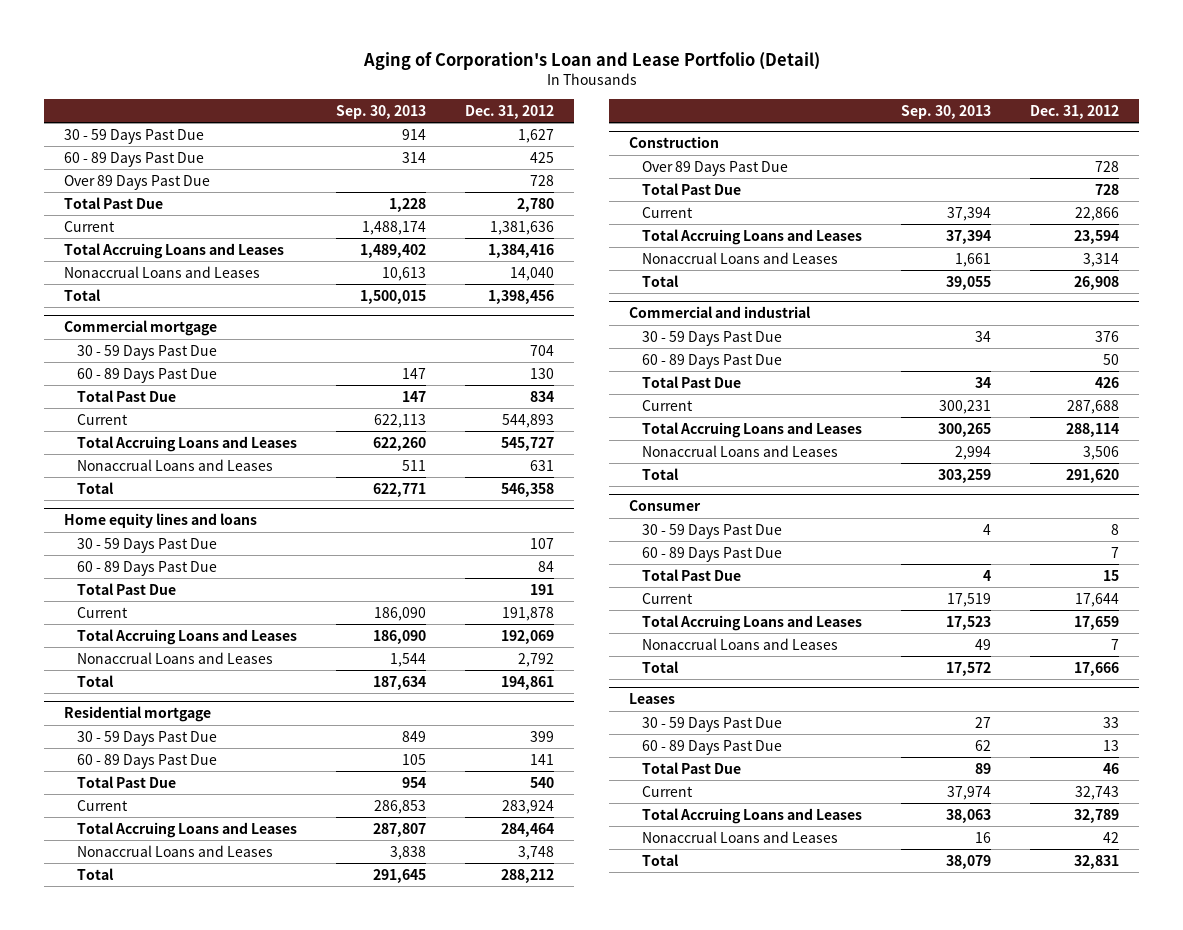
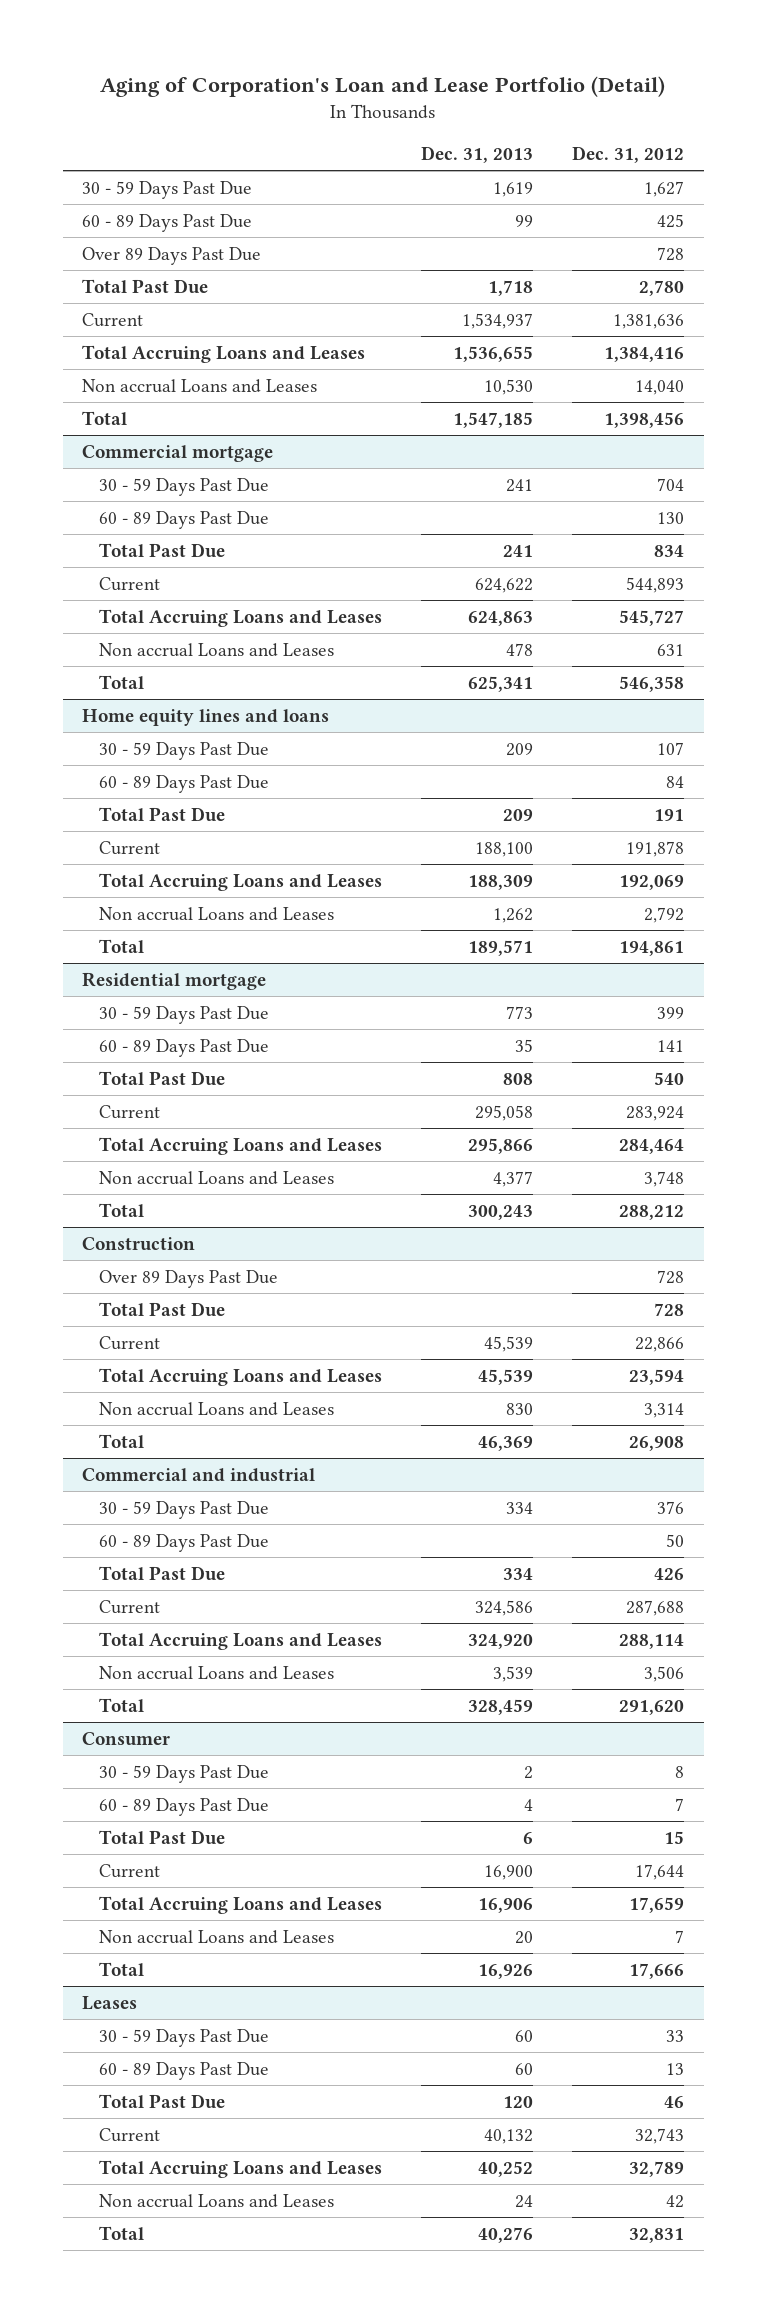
- | Sep. 30, 2013 | Dec. 31, 2012
+ | Dec. 31, 2013 | Dec. 31, 2012
- Nonaccrual Loans and Leases | 10,613 | 14,040
+ Non accrual Loans and Leases | 10,530 | 14,040
@ Commercial mortgage
- Nonaccrual Loans and Leases | 511 | 631
+ Non accrual Loans and Leases | 478 | 631
@ Home equity lines and loans
- Nonaccrual Loans and Leases | 1,544 | 2,792
+ Non accrual Loans and Leases | 1,262 | 2,792
@ Residential mortgage
- Nonaccrual Loans and Leases | 3,838 | 3,748
+ Non accrual Loans and Leases | 4,377 | 3,748
@ Construction
- Nonaccrual Loans and Leases | 1,661 | 3,314
+ Non accrual Loans and Leases | 830 | 3,314
@ Commercial and industrial
- Nonaccrual Loans and Leases | 2,994 | 3,506
+ Non accrual Loans and Leases | 3,539 | 3,506
@ Consumer
- Nonaccrual Loans and Leases | 49 | 7
+ Non accrual Loans and Leases | 20 | 7
@ Leases
- Nonaccrual Loans and Leases | 16 | 42
+ Non accrual Loans and Leases | 24 | 42

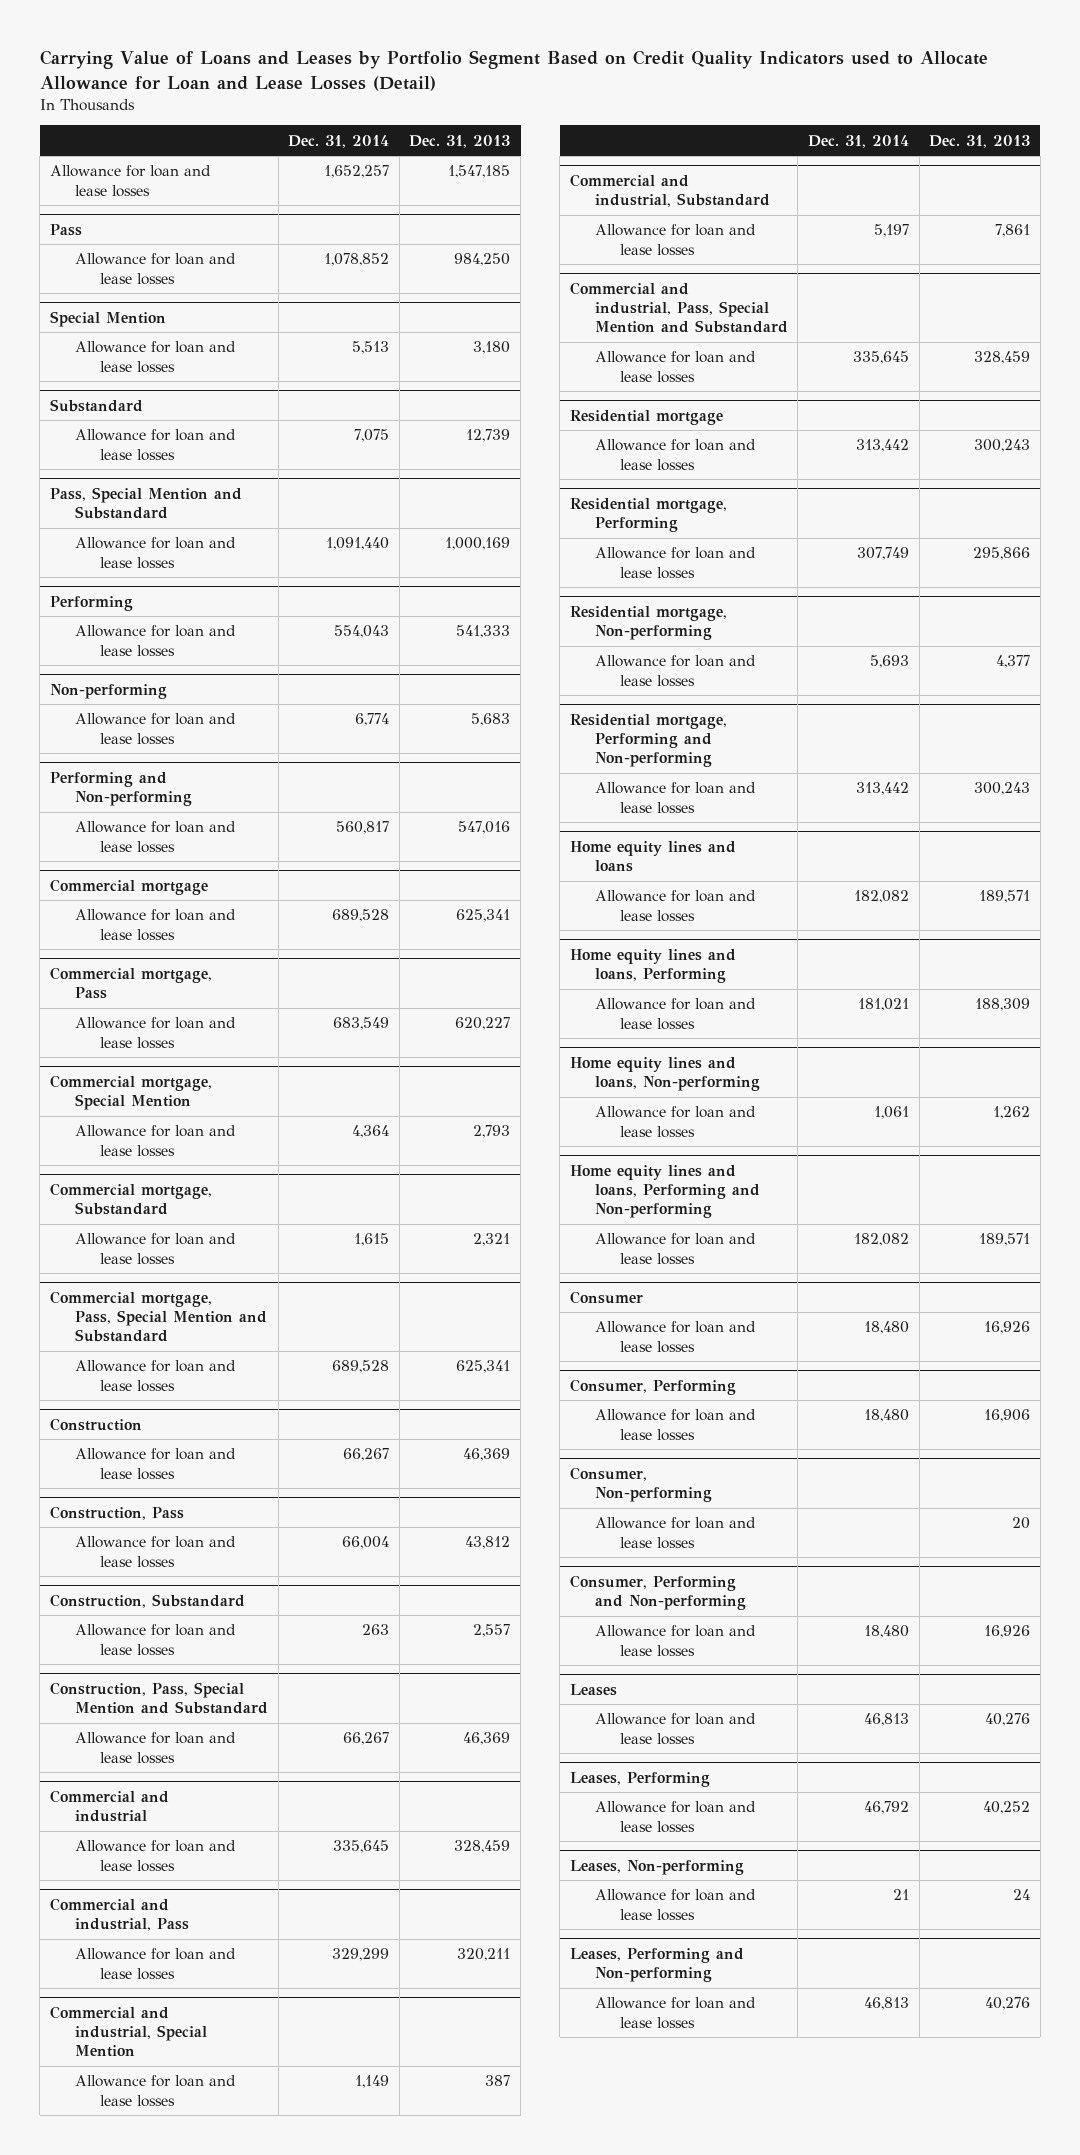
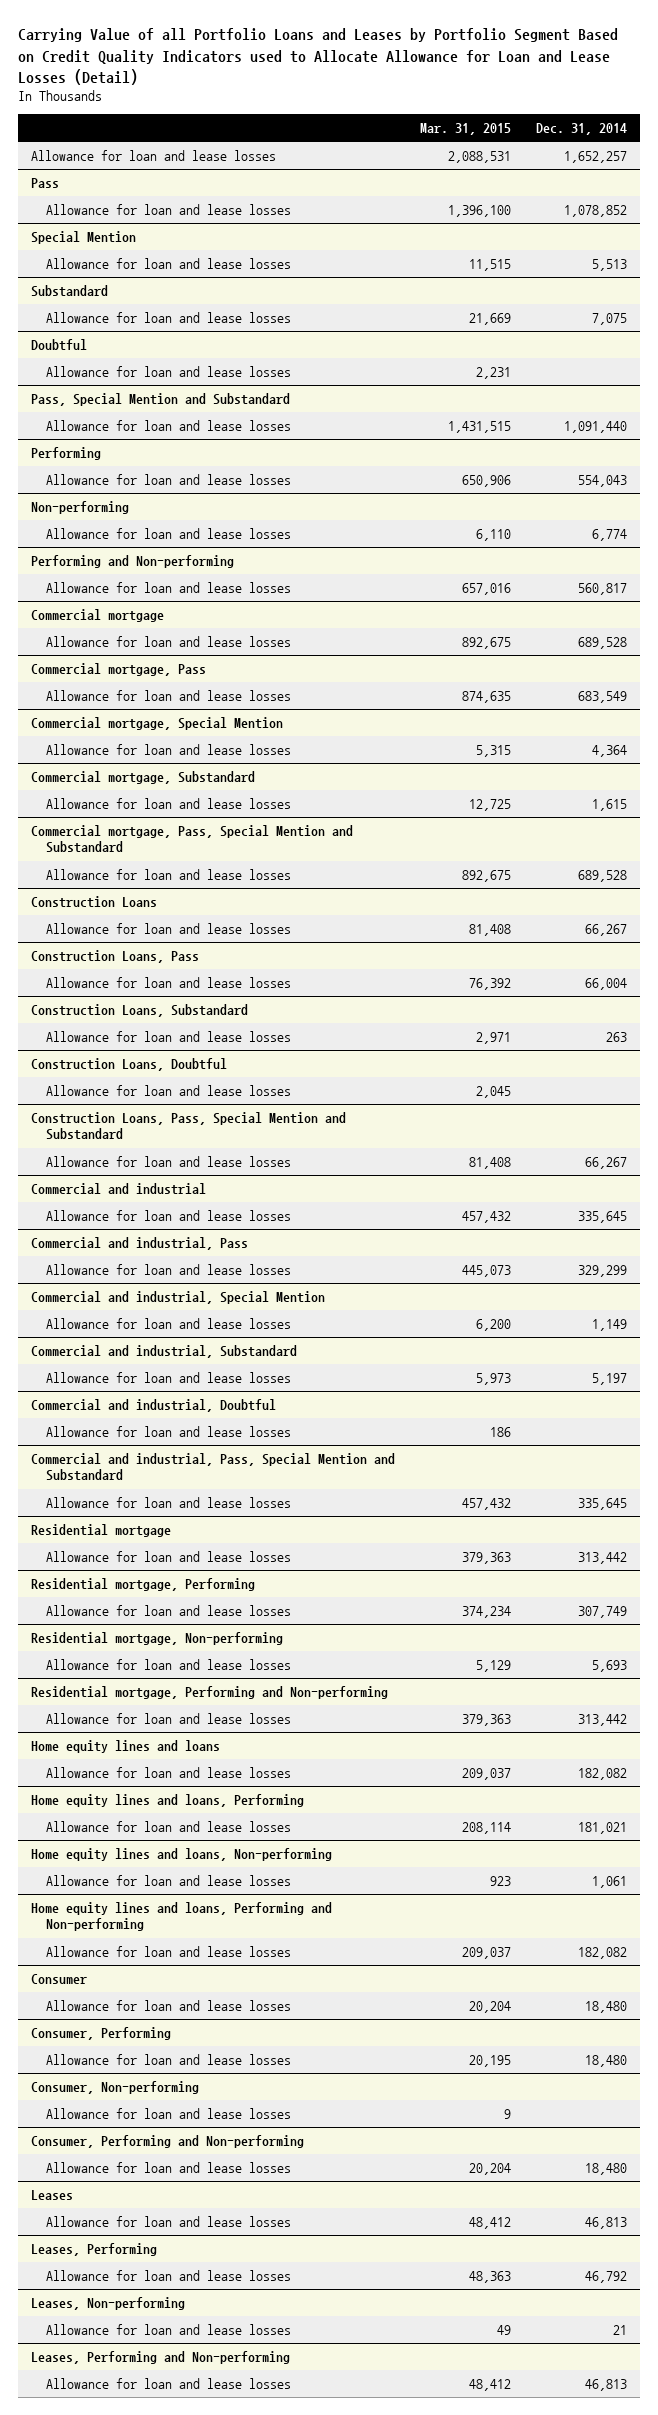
- Carrying Value of Loans and Leases by Portfolio Segment Based on Credit Quality Indicators used to Allocate Allowance for Loan and Lease Losses (Detail)
+ Carrying Value of all Portfolio Loans and Leases by Portfolio Segment Based on Credit Quality Indicators used to Allocate Allowance for Loan and Lease Losses (Detail)
- | Dec. 31, 2014 | Dec. 31, 2013
+ | Mar. 31, 2015 | Dec. 31, 2014
+ Doubtful
+ Allowance for loan and lease losses | 2,231 |
- Construction
+ Construction Loans
- Construction, Pass
+ Construction Loans, Pass
- Construction, Substandard
+ Construction Loans, Substandard
- Construction, Pass, Special Mention and Substandard
+ Construction Loans, Doubtful
+ Allowance for loan and lease losses | 2,045 |
+ Construction Loans, Pass, Special Mention and Substandard
+ Commercial and industrial, Doubtful
+ Allowance for loan and lease losses | 186 |

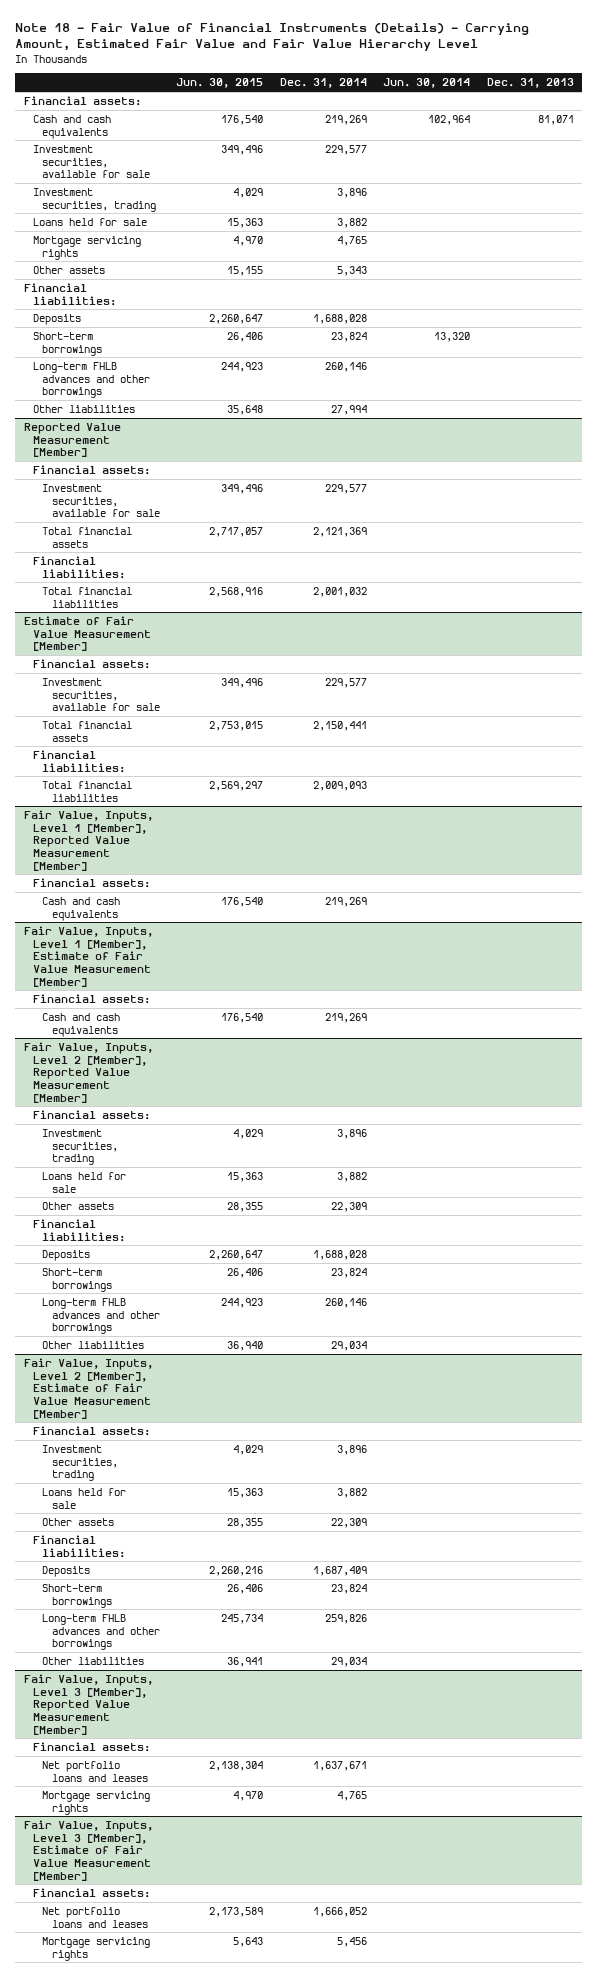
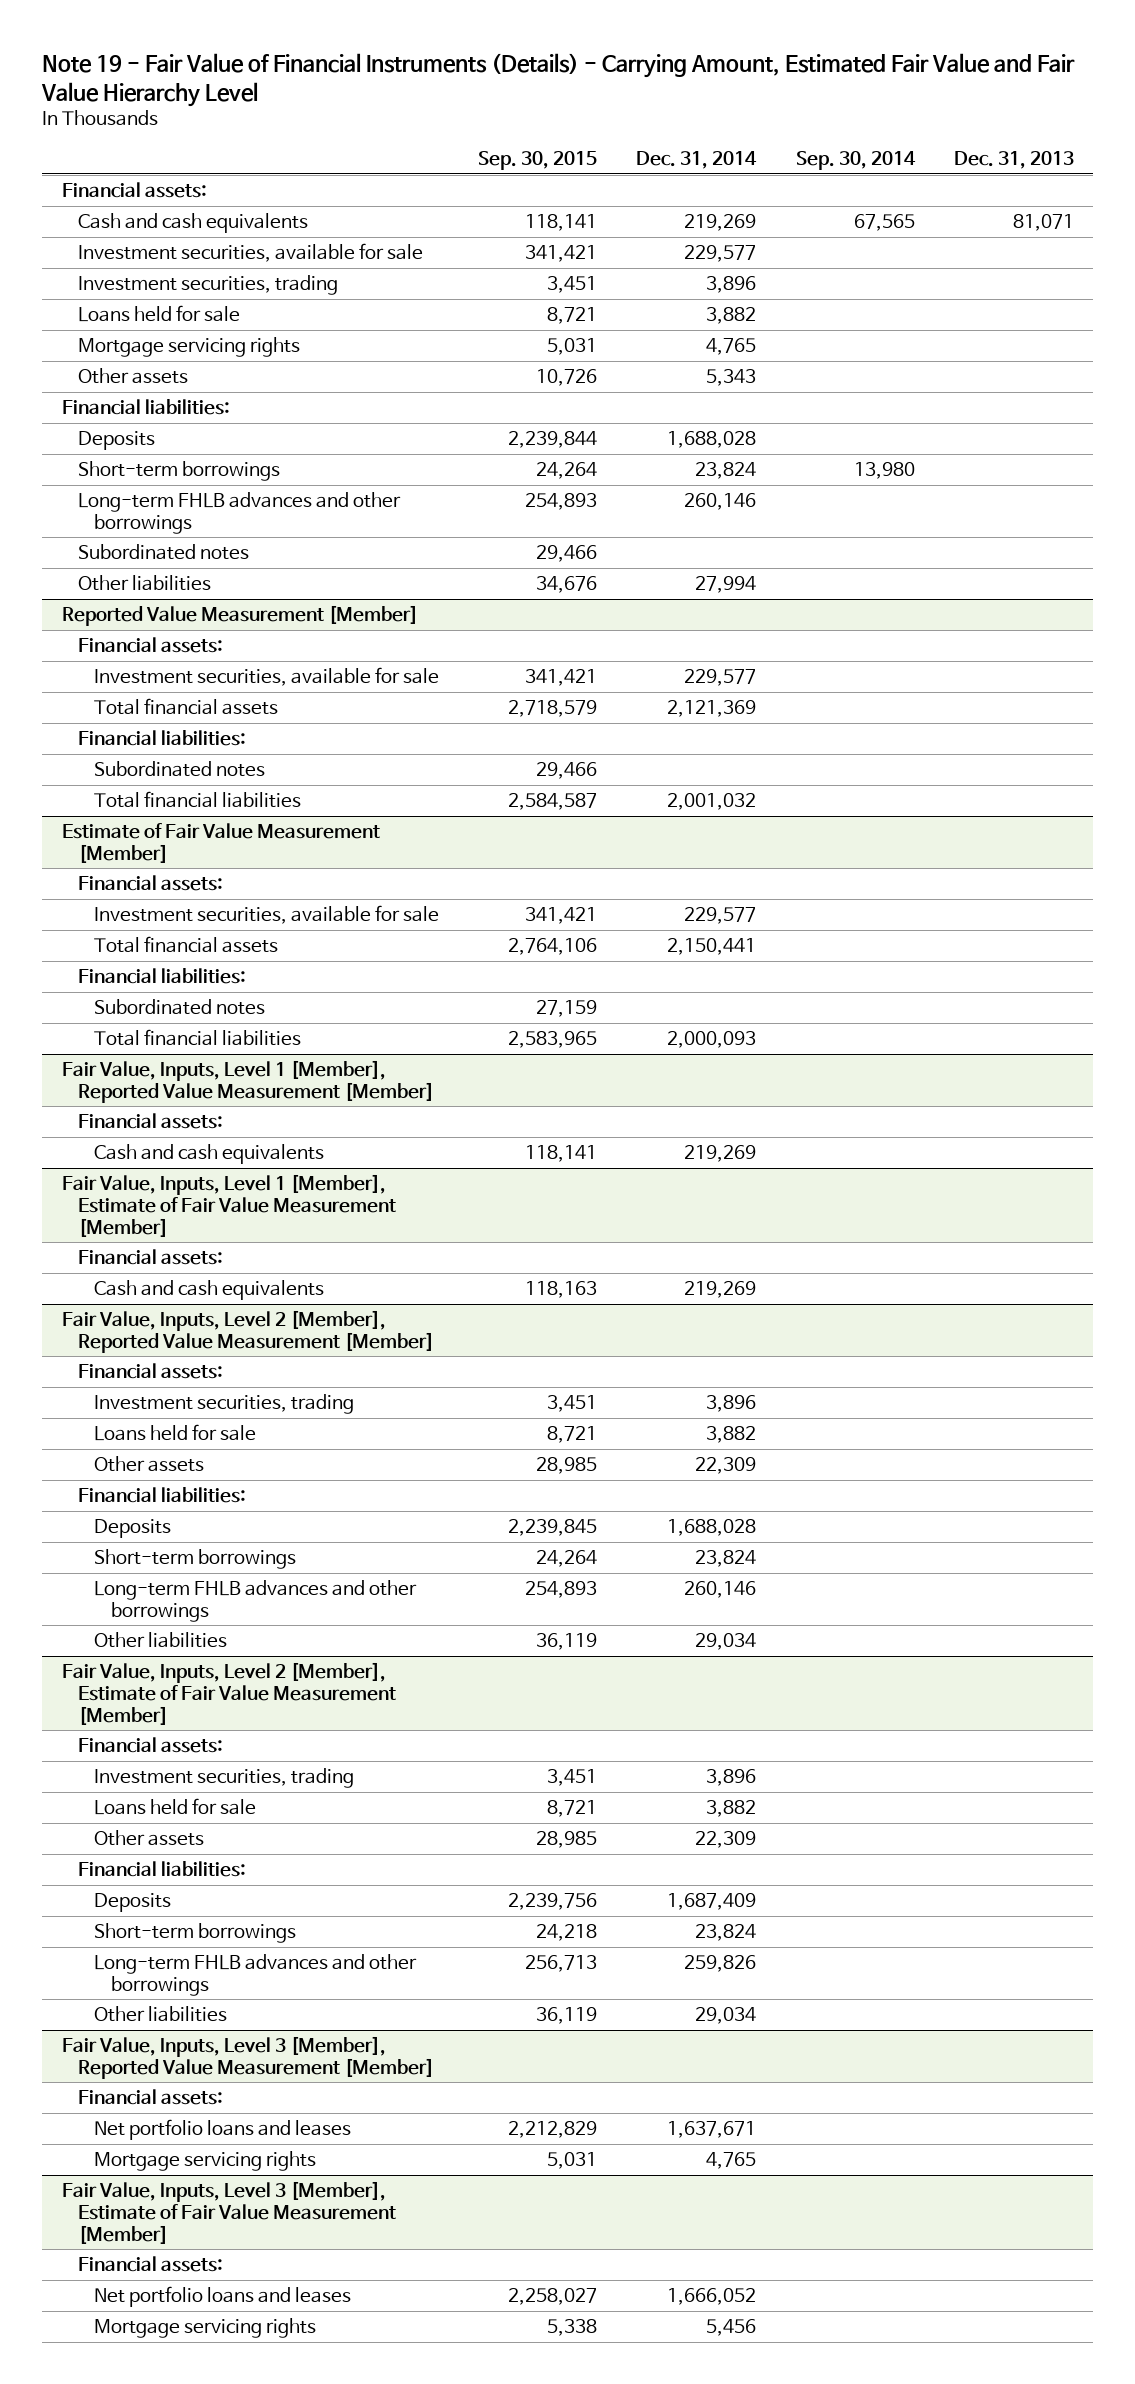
- Note 18 - Fair Value of Financial Instruments (Details) - Carrying Amount, Estimated Fair Value and Fair Value Hierarchy Level
+ Note 19 - Fair Value of Financial Instruments (Details) - Carrying Amount, Estimated Fair Value and Fair Value Hierarchy Level
- | Jun. 30, 2015 | Dec. 31, 2014 | Jun. 30, 2014 | Dec. 31, 2013
+ | Sep. 30, 2015 | Dec. 31, 2014 | Sep. 30, 2014 | Dec. 31, 2013
+ Subordinated notes | 29,466 | | |
@ Reported Value Measurement [Member]
+ Subordinated notes | 29,466 | | |
@ Estimate of Fair Value Measurement [Member]
- Total financial liabilities | 2,569,297 | 2,009,093 | |
+ Subordinated notes | 27,159 | | |
+ Total financial liabilities | 2,583,965 | 2,000,093 | |

